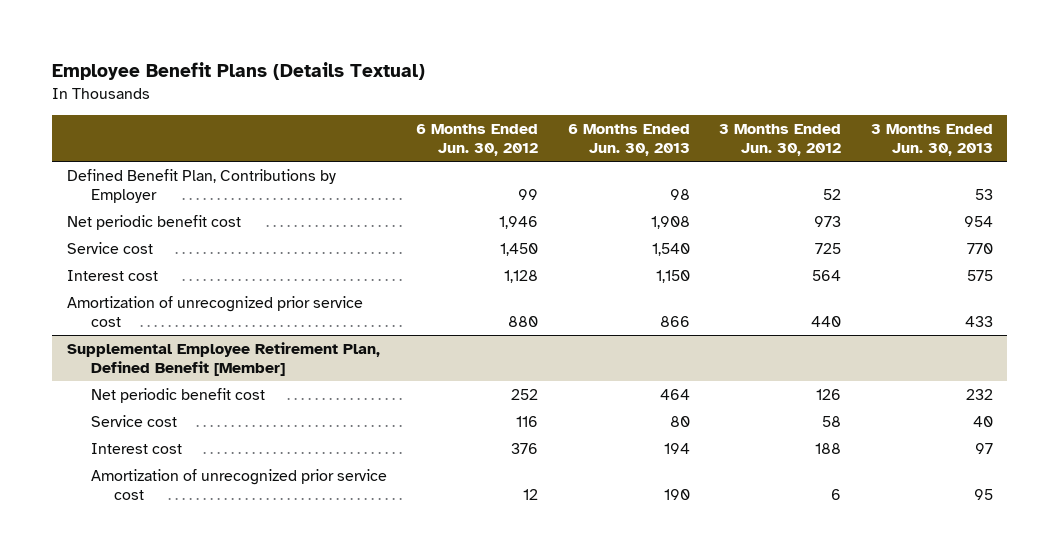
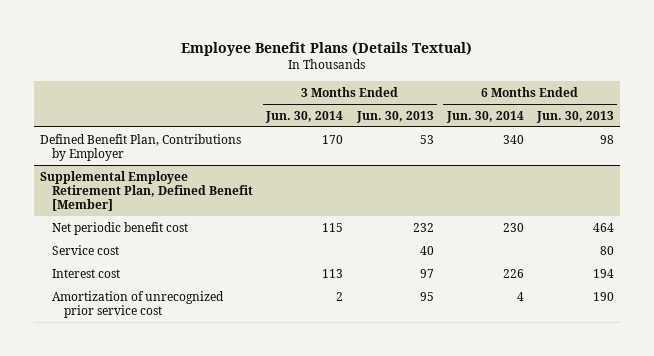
- | 6 Months Ended Jun. 30, 2012 | 6 Months Ended Jun. 30, 2013 | 3 Months Ended Jun. 30, 2012 | 3 Months Ended Jun. 30, 2013
+ | 3 Months Ended Jun. 30, 2014 | 3 Months Ended Jun. 30, 2013 | 6 Months Ended Jun. 30, 2014 | 6 Months Ended Jun. 30, 2013
- Net periodic benefit cost | 1,946 | 1,908 | 973 | 954
- Service cost | 1,450 | 1,540 | 725 | 770
- Interest cost | 1,128 | 1,150 | 564 | 575
- Amortization of unrecognized prior service cost | 880 | 866 | 440 | 433

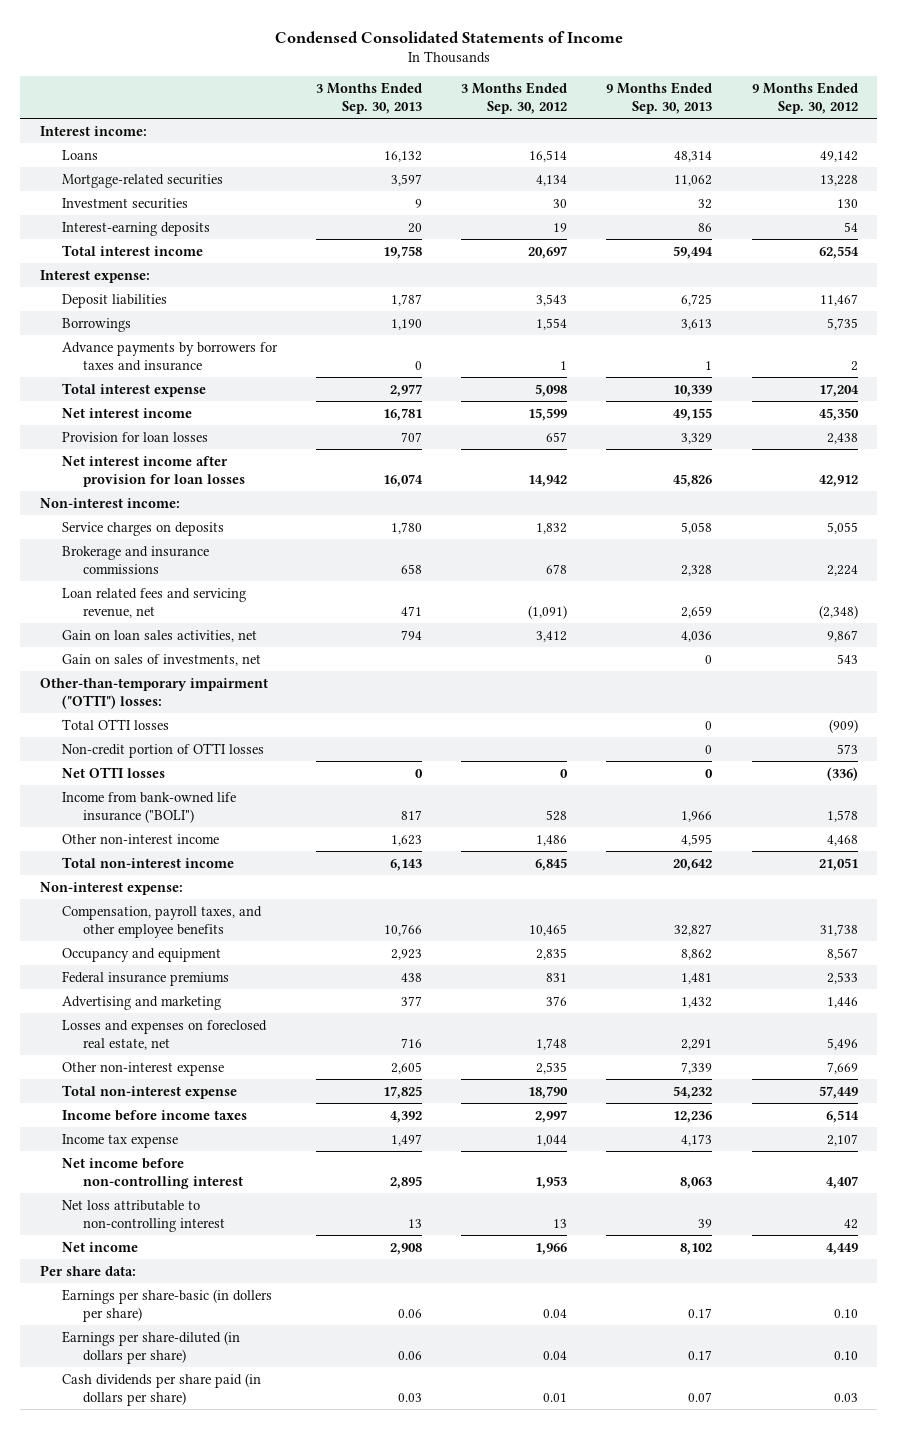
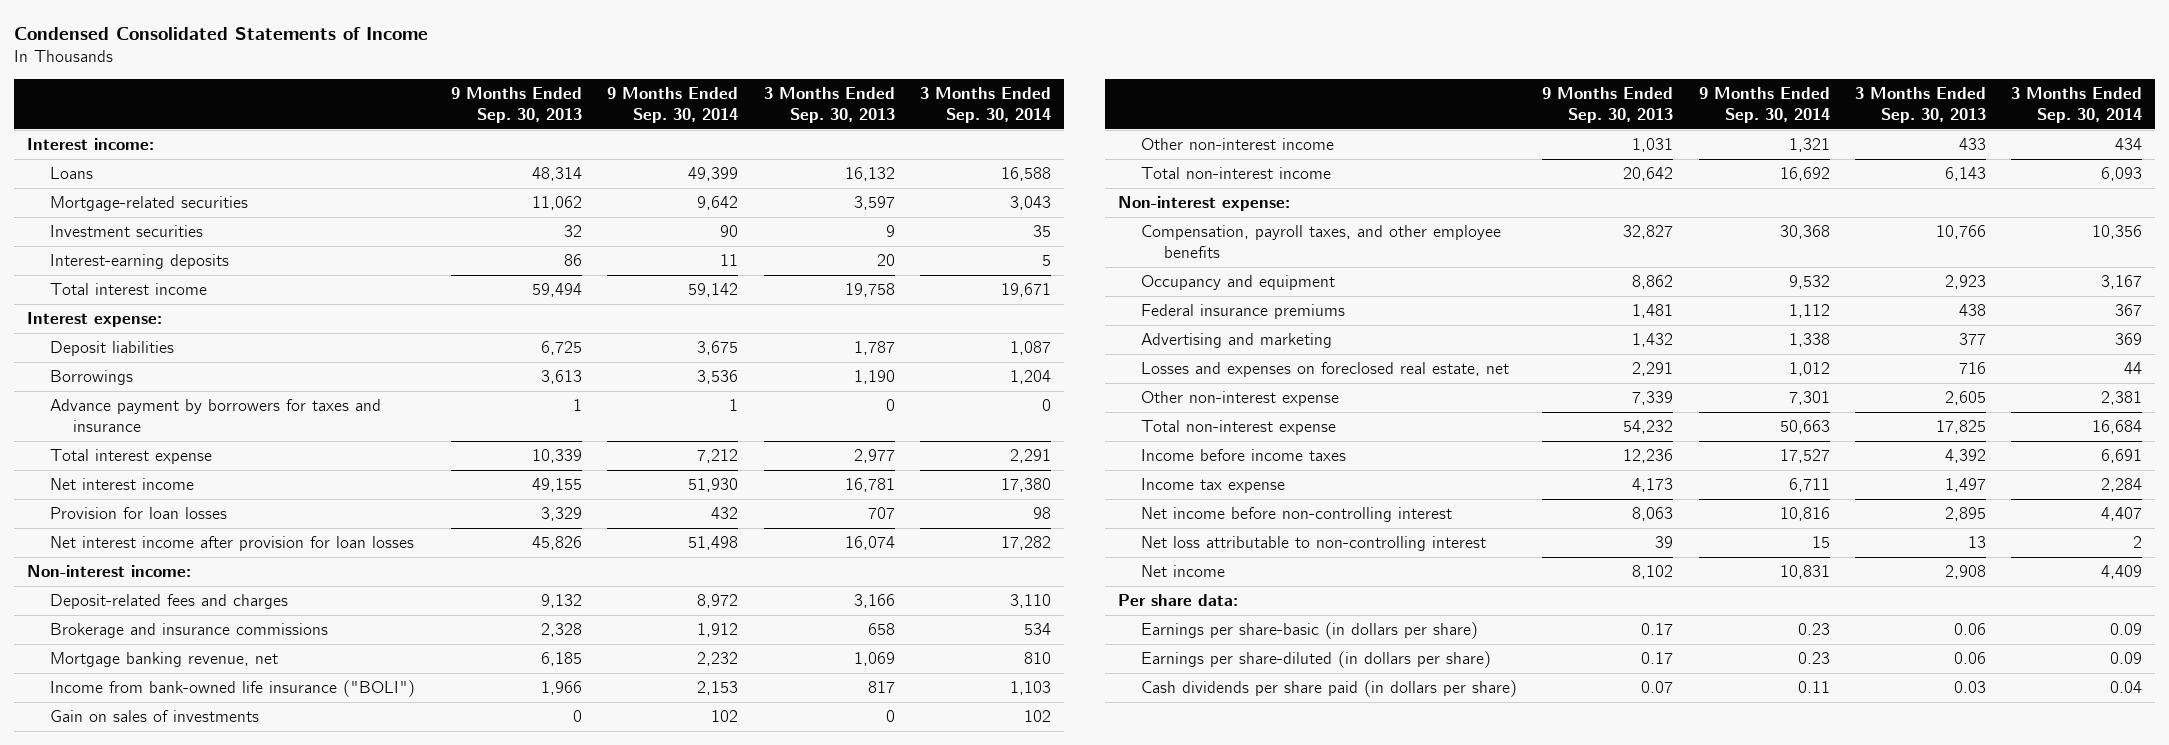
- | 3 Months Ended Sep. 30, 2013 | 3 Months Ended Sep. 30, 2012 | 9 Months Ended Sep. 30, 2013 | 9 Months Ended Sep. 30, 2012
+ | 9 Months Ended Sep. 30, 2013 | 9 Months Ended Sep. 30, 2014 | 3 Months Ended Sep. 30, 2013 | 3 Months Ended Sep. 30, 2014
- Advance payments by borrowers for taxes and insurance | 0 | 1 | 1 | 2
+ Advance payment by borrowers for taxes and insurance | 1 | 1 | 0 | 0
- Service charges on deposits | 1,780 | 1,832 | 5,058 | 5,055
+ Deposit-related fees and charges | 9,132 | 8,972 | 3,166 | 3,110
- Loan related fees and servicing revenue, net | 471 | (1,091) | 2,659 | (2,348)
- Gain on loan sales activities, net | 794 | 3,412 | 4,036 | 9,867
- Gain on sales of investments, net | | | 0 | 543
- Other-than-temporary impairment ("OTTI") losses:
- Total OTTI losses | | | 0 | (909)
- Non-credit portion of OTTI losses | | | 0 | 573
- Net OTTI losses | 0 | 0 | 0 | (336)
+ Mortgage banking revenue, net | 6,185 | 2,232 | 1,069 | 810
- Other non-interest income | 1,623 | 1,486 | 4,595 | 4,468
+ Gain on sales of investments | 0 | 102 | 0 | 102
+ Other non-interest income | 1,031 | 1,321 | 433 | 434
- Earnings per share-basic (in dollers per share) | 0.06 | 0.04 | 0.17 | 0.10
+ Earnings per share-basic (in dollars per share) | 0.17 | 0.23 | 0.06 | 0.09

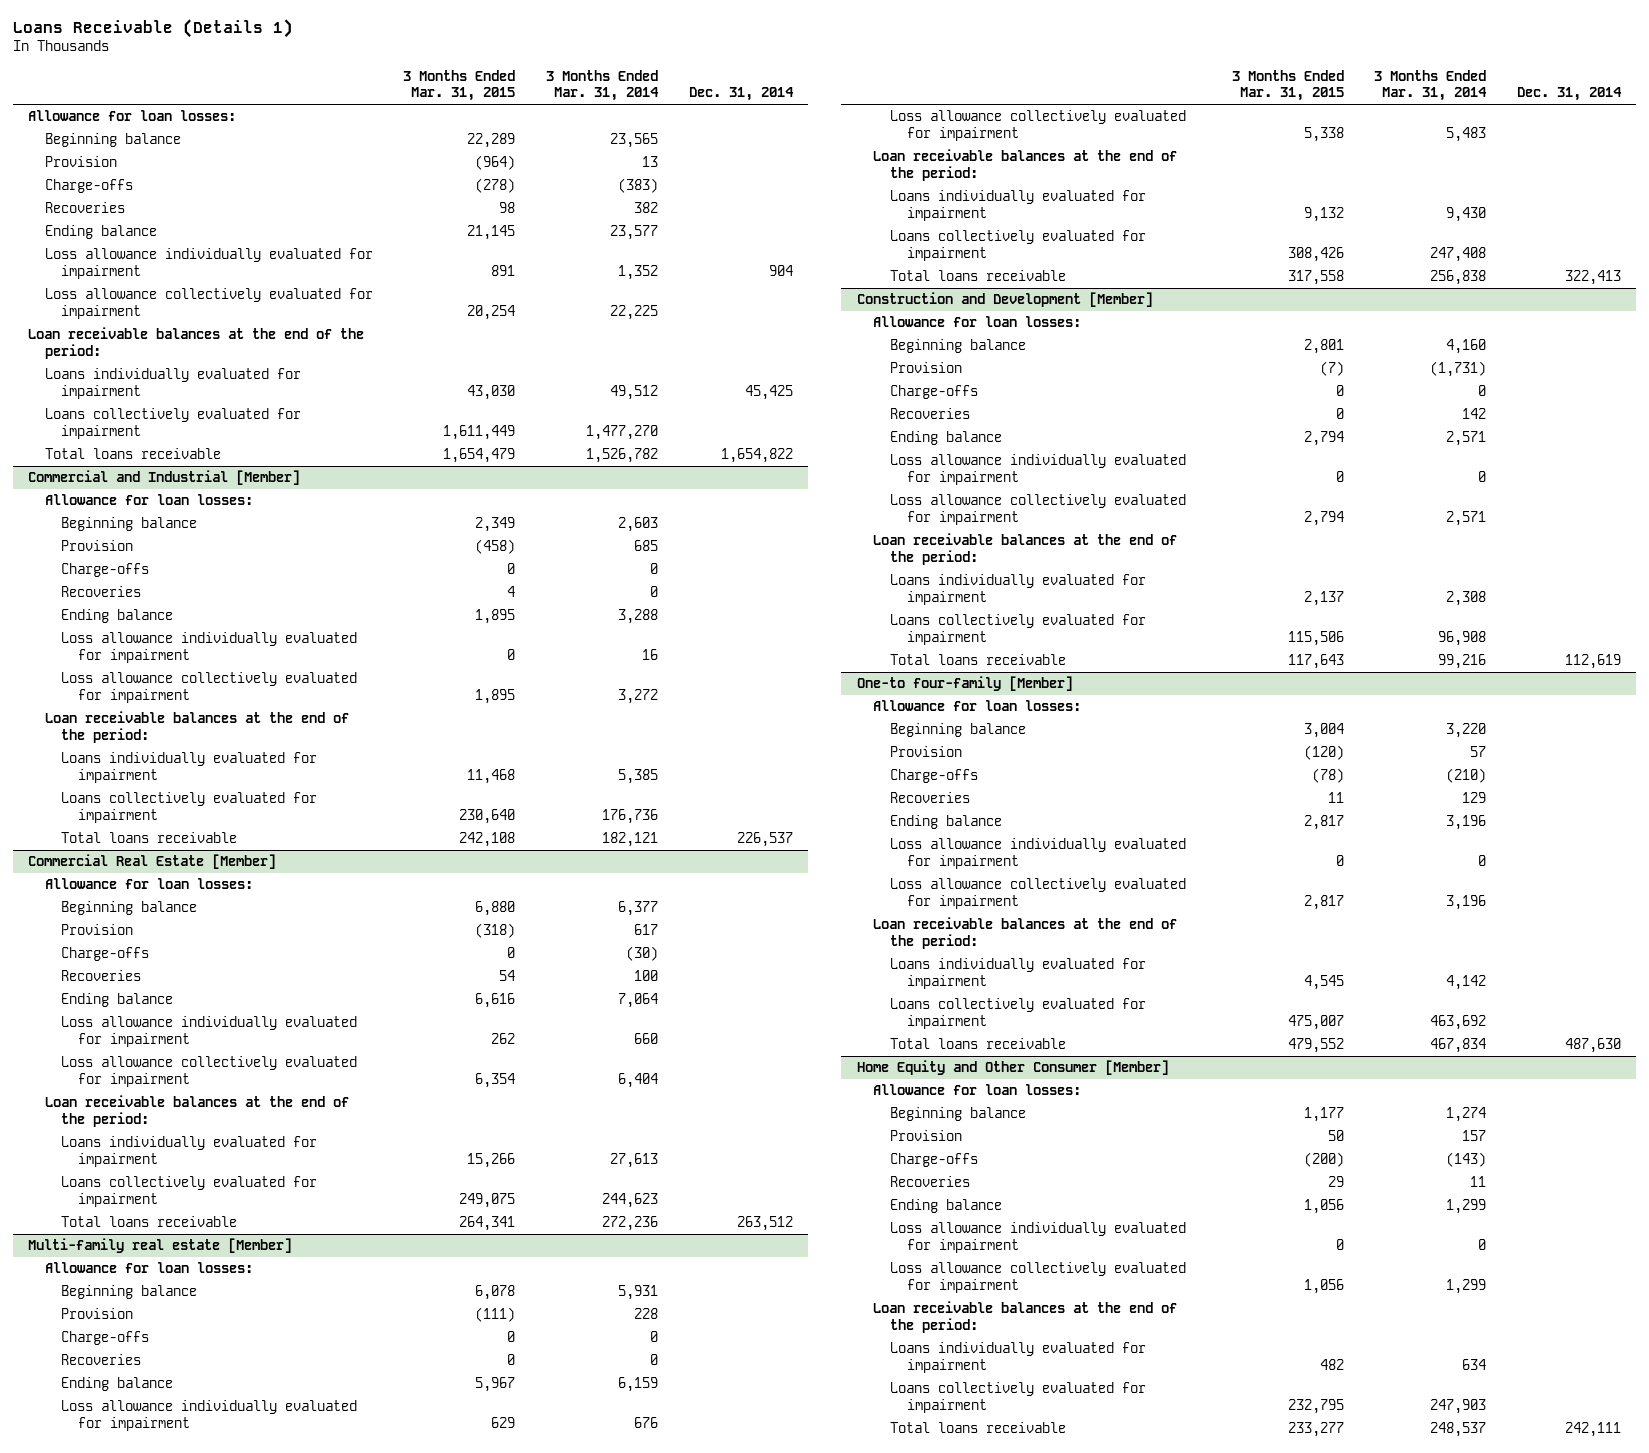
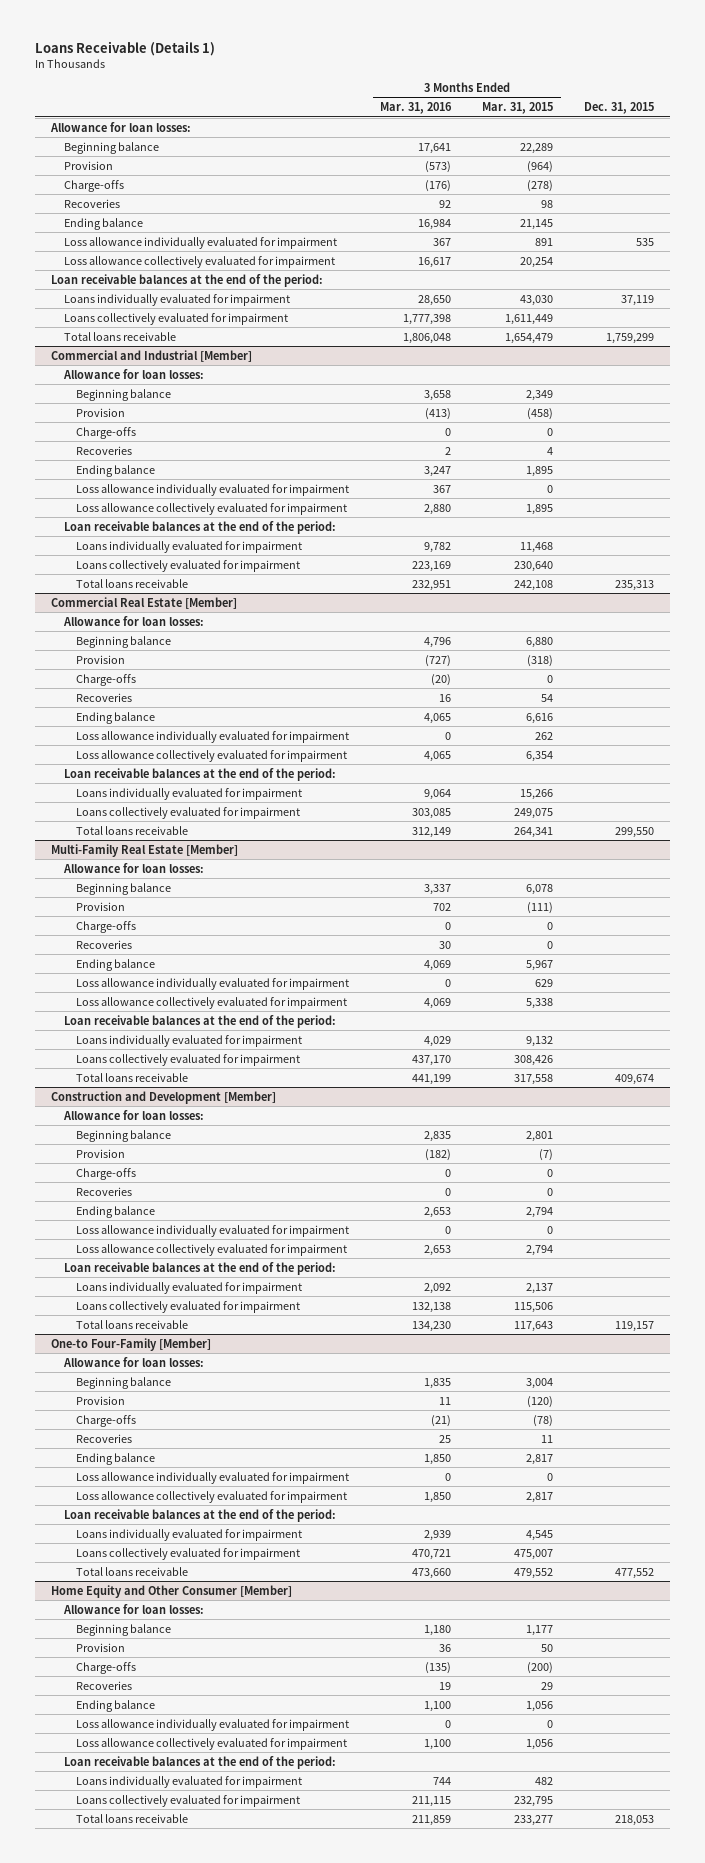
- | 3 Months Ended Mar. 31, 2015 | 3 Months Ended Mar. 31, 2014 | Dec. 31, 2014
+ | 3 Months Ended Mar. 31, 2016 | 3 Months Ended Mar. 31, 2015 | Dec. 31, 2015
- Multi-family real estate [Member]
+ Multi-Family Real Estate [Member]
- One-to four-family [Member]
+ One-to Four-Family [Member]

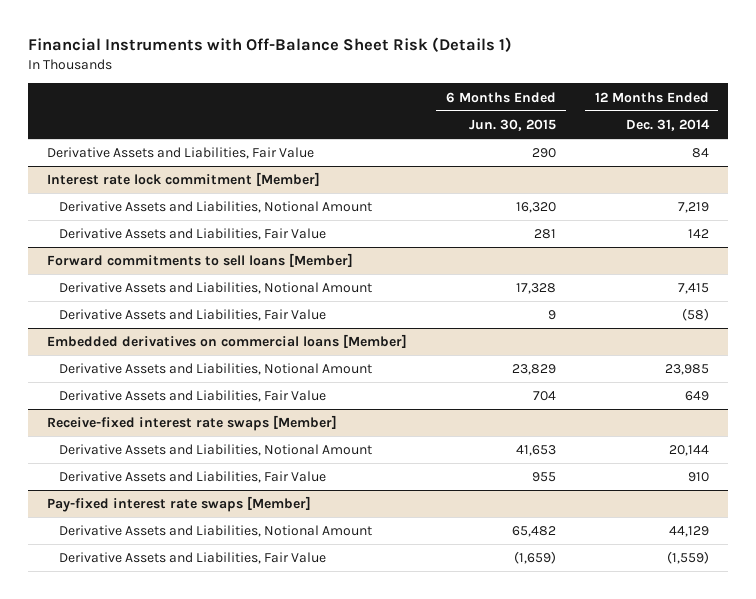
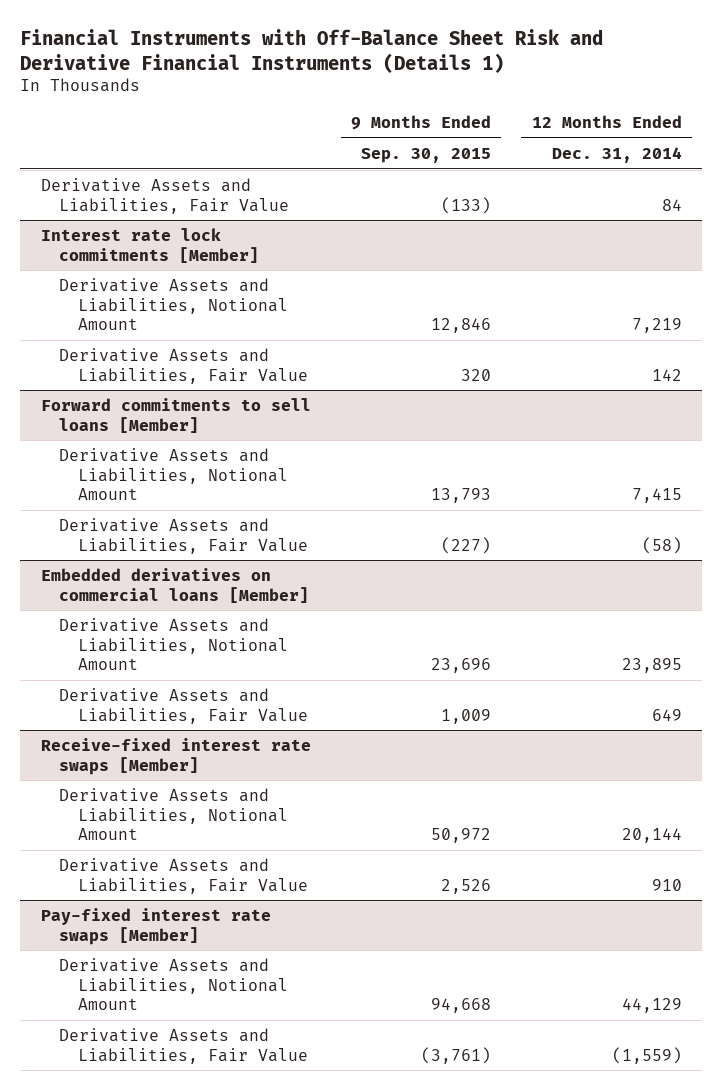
- Financial Instruments with Off-Balance Sheet Risk (Details 1)
+ Financial Instruments with Off-Balance Sheet Risk and Derivative Financial Instruments (Details 1)
- | 6 Months Ended Jun. 30, 2015 | 12 Months Ended Dec. 31, 2014
+ | 9 Months Ended Sep. 30, 2015 | 12 Months Ended Dec. 31, 2014
- Interest rate lock commitment [Member]
+ Interest rate lock commitments [Member]
@ Embedded derivatives on commercial loans [Member]
- Derivative Assets and Liabilities, Notional Amount | 23,829 | 23,985
+ Derivative Assets and Liabilities, Notional Amount | 23,696 | 23,895

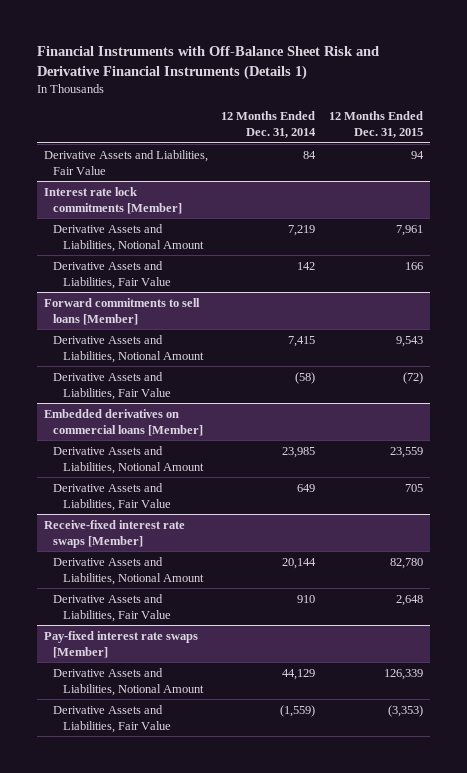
- | 9 Months Ended Sep. 30, 2015 | 12 Months Ended Dec. 31, 2014
+ | 12 Months Ended Dec. 31, 2014 | 12 Months Ended Dec. 31, 2015
@ Embedded derivatives on commercial loans [Member]
- Derivative Assets and Liabilities, Notional Amount | 23,696 | 23,895
+ Derivative Assets and Liabilities, Notional Amount | 23,985 | 23,559

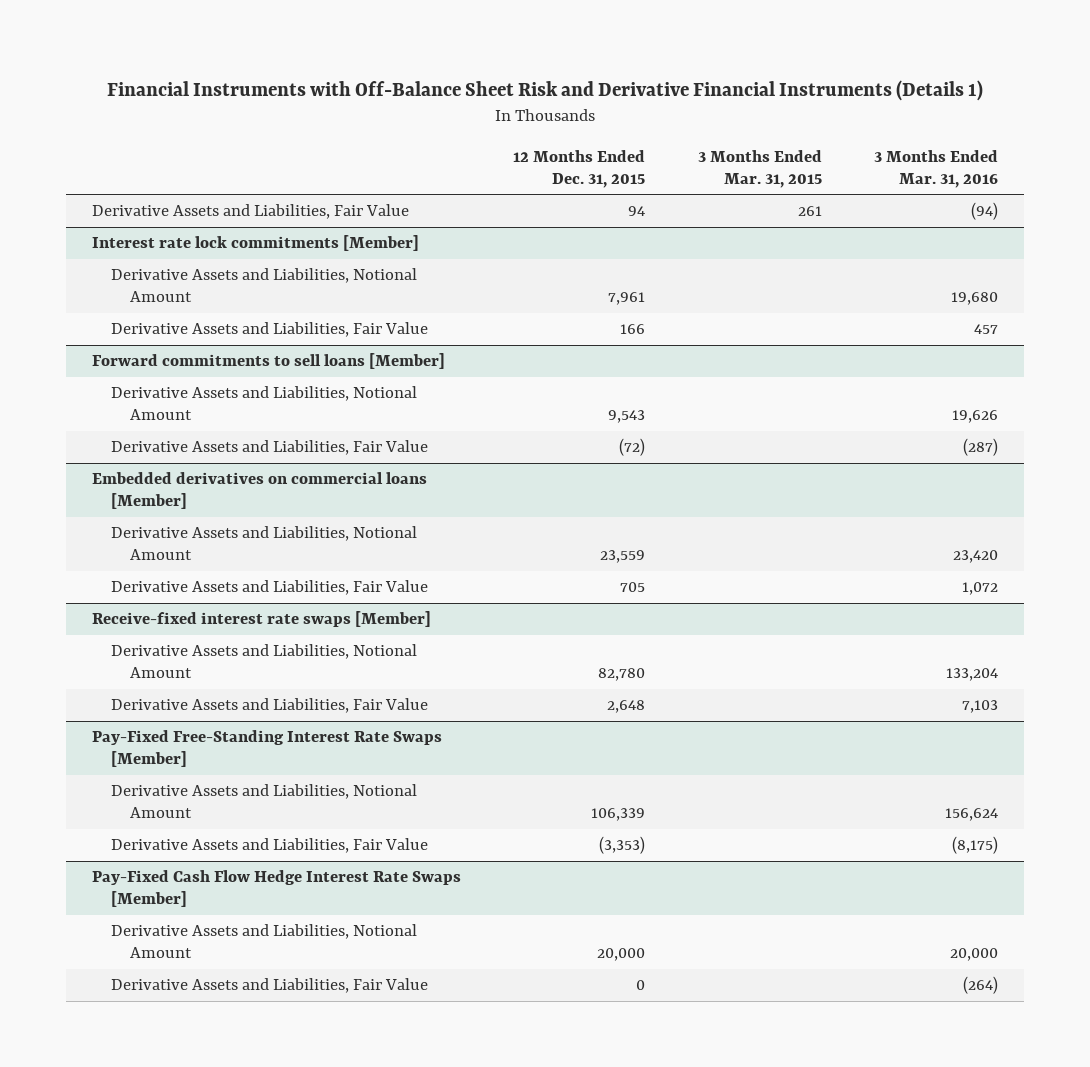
- | 12 Months Ended Dec. 31, 2014 | 12 Months Ended Dec. 31, 2015
+ | 12 Months Ended Dec. 31, 2015 | 3 Months Ended Mar. 31, 2015 | 3 Months Ended Mar. 31, 2016
- Pay-fixed interest rate swaps [Member]
- Derivative Assets and Liabilities, Notional Amount | 44,129 | 126,339
+ Pay-Fixed Free-Standing Interest Rate Swaps [Member]
+ Derivative Assets and Liabilities, Notional Amount | 106,339 | | 156,624
+ Pay-Fixed Cash Flow Hedge Interest Rate Swaps [Member]
+ Derivative Assets and Liabilities, Notional Amount | 20,000 | | 20,000
+ Derivative Assets and Liabilities, Fair Value | 0 | | (264)

